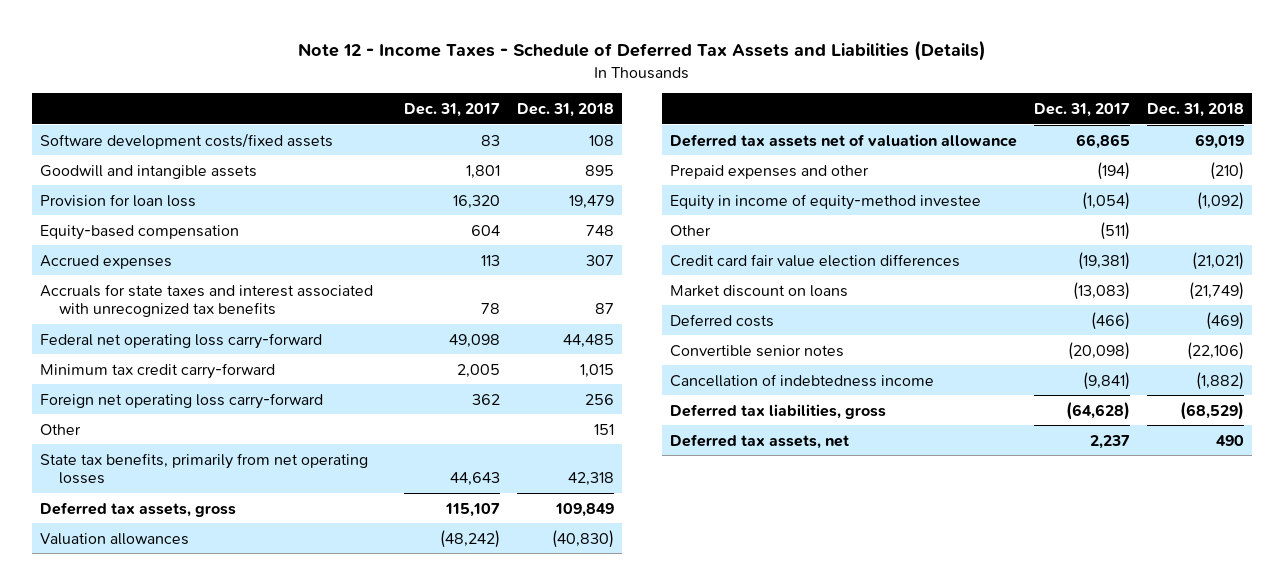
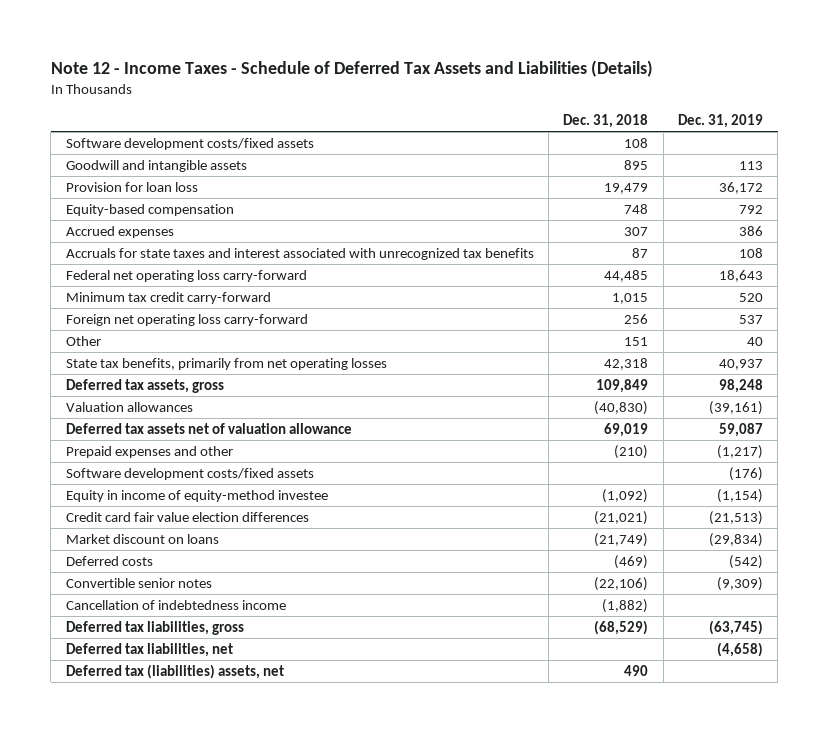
- | Dec. 31, 2017 | Dec. 31, 2018
+ | Dec. 31, 2018 | Dec. 31, 2019
+ Software development costs/fixed assets | | (176)
- Other | (511) |
- Deferred tax assets, net | 2,237 | 490
+ Deferred tax liabilities, net | | (4,658)
+ Deferred tax (liabilities) assets, net | 490 |

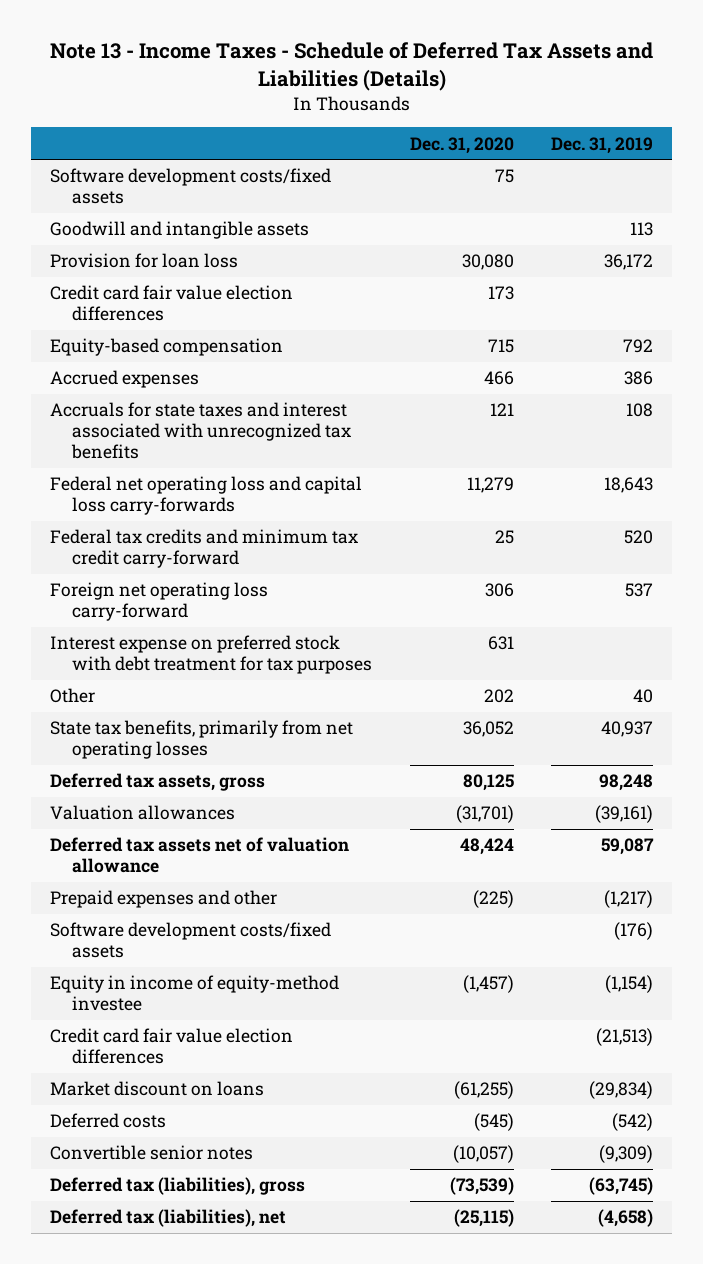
- Note 12 - Income Taxes - Schedule of Deferred Tax Assets and Liabilities (Details)
+ Note 13 - Income Taxes - Schedule of Deferred Tax Assets and Liabilities (Details)
- | Dec. 31, 2018 | Dec. 31, 2019
+ | Dec. 31, 2020 | Dec. 31, 2019
+ Credit card fair value election differences | 173 |
- Federal net operating loss carry-forward | 44,485 | 18,643
- Minimum tax credit carry-forward | 1,015 | 520
+ Federal net operating loss and capital loss carry-forwards | 11,279 | 18,643
+ Federal tax credits and minimum tax credit carry-forward | 25 | 520
+ Interest expense on preferred stock with debt treatment for tax purposes | 631 |
- Cancellation of indebtedness income | (1,882) |
- Deferred tax liabilities, gross | (68,529) | (63,745)
- Deferred tax liabilities, net | | (4,658)
- Deferred tax (liabilities) assets, net | 490 |
+ Deferred tax (liabilities), gross | (73,539) | (63,745)
+ Deferred tax (liabilities), net | (25,115) | (4,658)

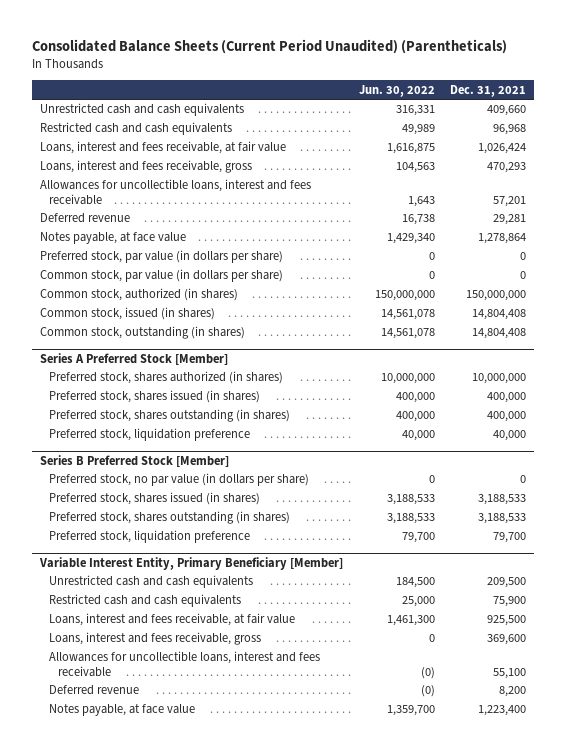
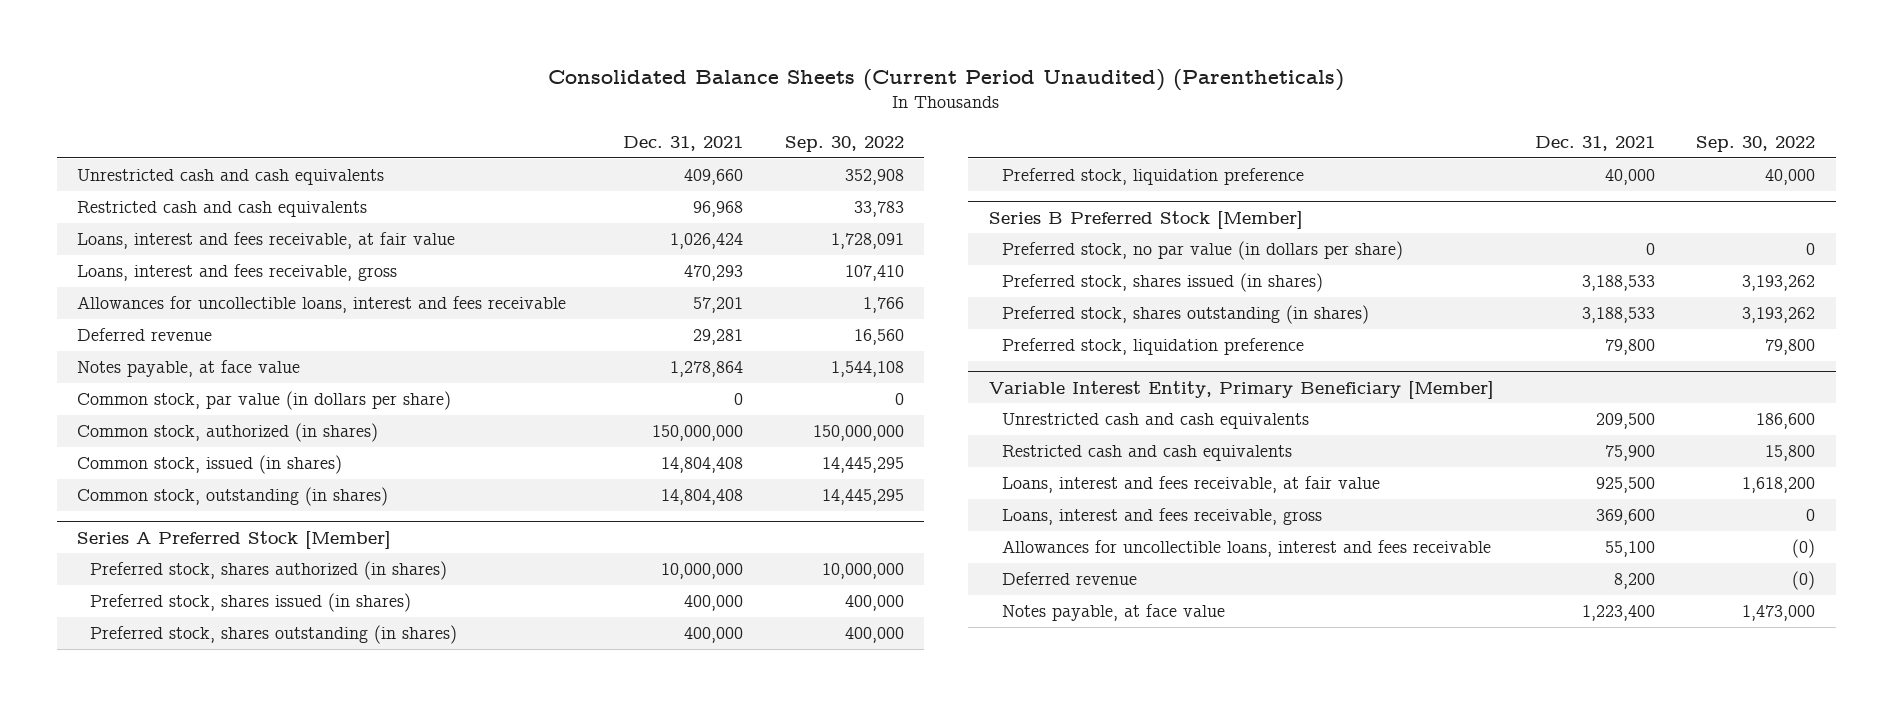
- | Jun. 30, 2022 | Dec. 31, 2021
+ | Dec. 31, 2021 | Sep. 30, 2022
- Preferred stock, par value (in dollars per share) | 0 | 0
@ Series B Preferred Stock [Member]
- Preferred stock, liquidation preference | 79,700 | 79,700
+ Preferred stock, liquidation preference | 79,800 | 79,800

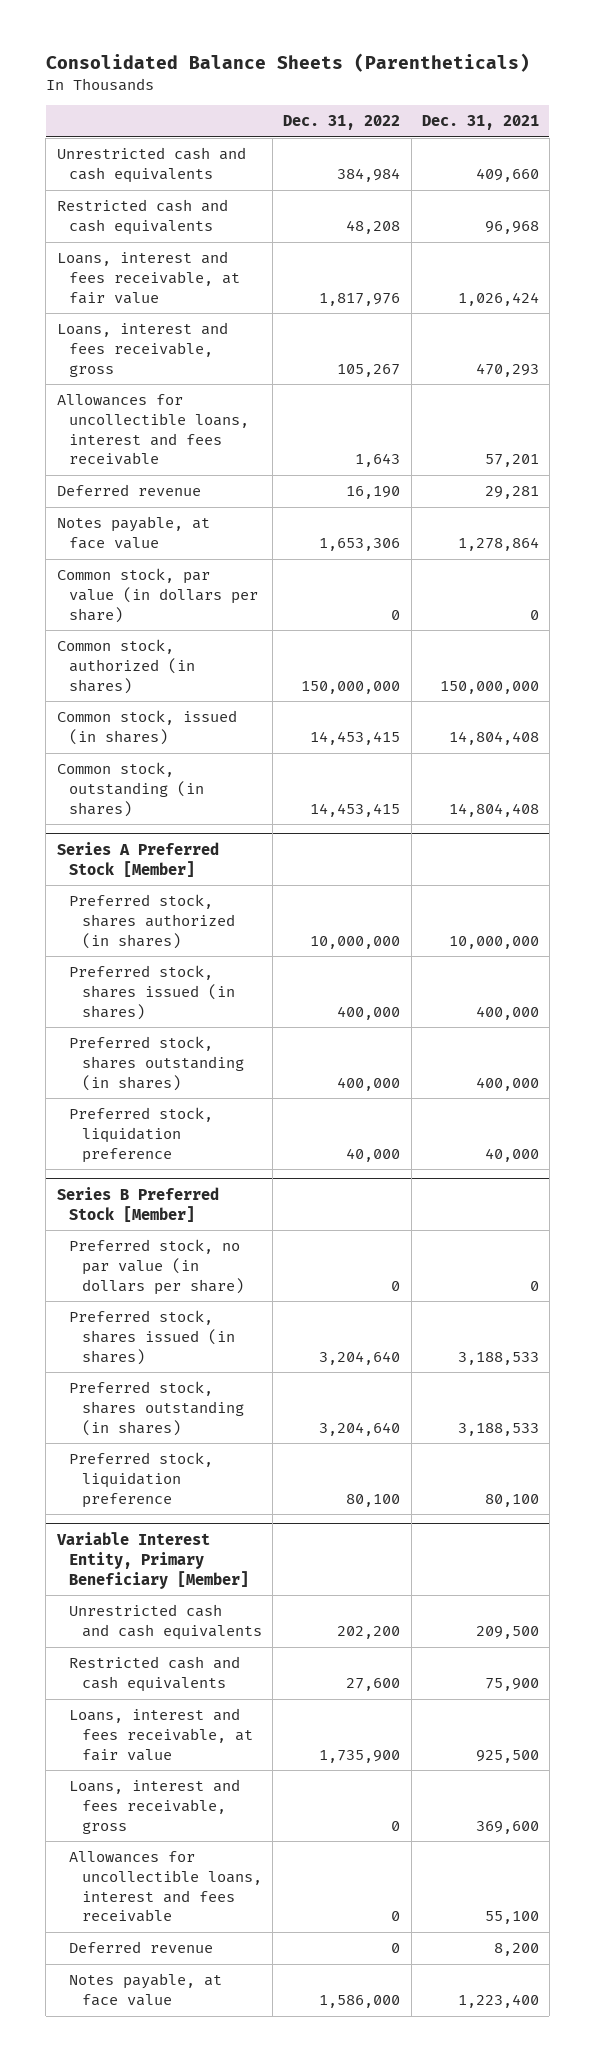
- Consolidated Balance Sheets (Current Period Unaudited) (Parentheticals)
+ Consolidated Balance Sheets (Parentheticals)
- | Dec. 31, 2021 | Sep. 30, 2022
+ | Dec. 31, 2022 | Dec. 31, 2021
@ Series B Preferred Stock [Member]
- Preferred stock, liquidation preference | 79,800 | 79,800
+ Preferred stock, liquidation preference | 80,100 | 80,100

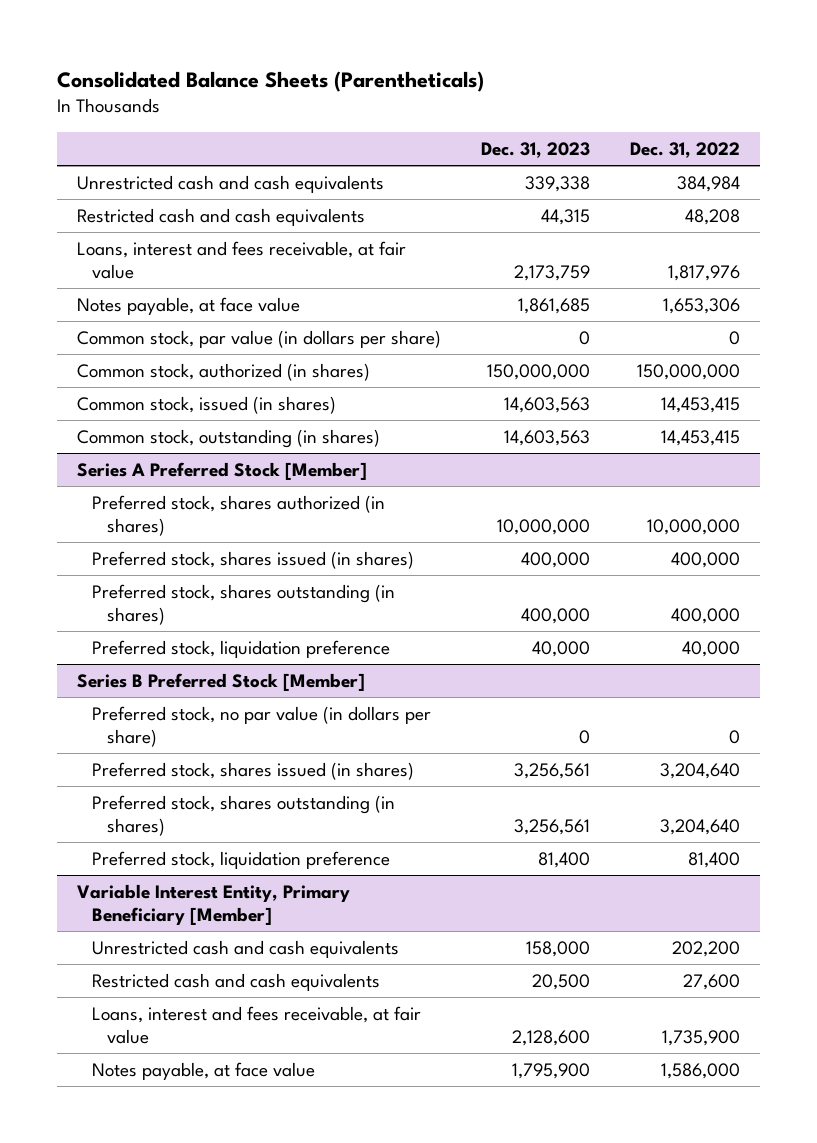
- | Dec. 31, 2022 | Dec. 31, 2021
+ | Dec. 31, 2023 | Dec. 31, 2022
- Loans, interest and fees receivable, gross | 105,267 | 470,293
- Allowances for uncollectible loans, interest and fees receivable | 1,643 | 57,201
- Deferred revenue | 16,190 | 29,281
@ Series B Preferred Stock [Member]
- Preferred stock, liquidation preference | 80,100 | 80,100
+ Preferred stock, liquidation preference | 81,400 | 81,400
@ Variable Interest Entity, Primary Beneficiary [Member]
- Loans, interest and fees receivable, gross | 0 | 369,600
- Allowances for uncollectible loans, interest and fees receivable | 0 | 55,100
- Deferred revenue | 0 | 8,200

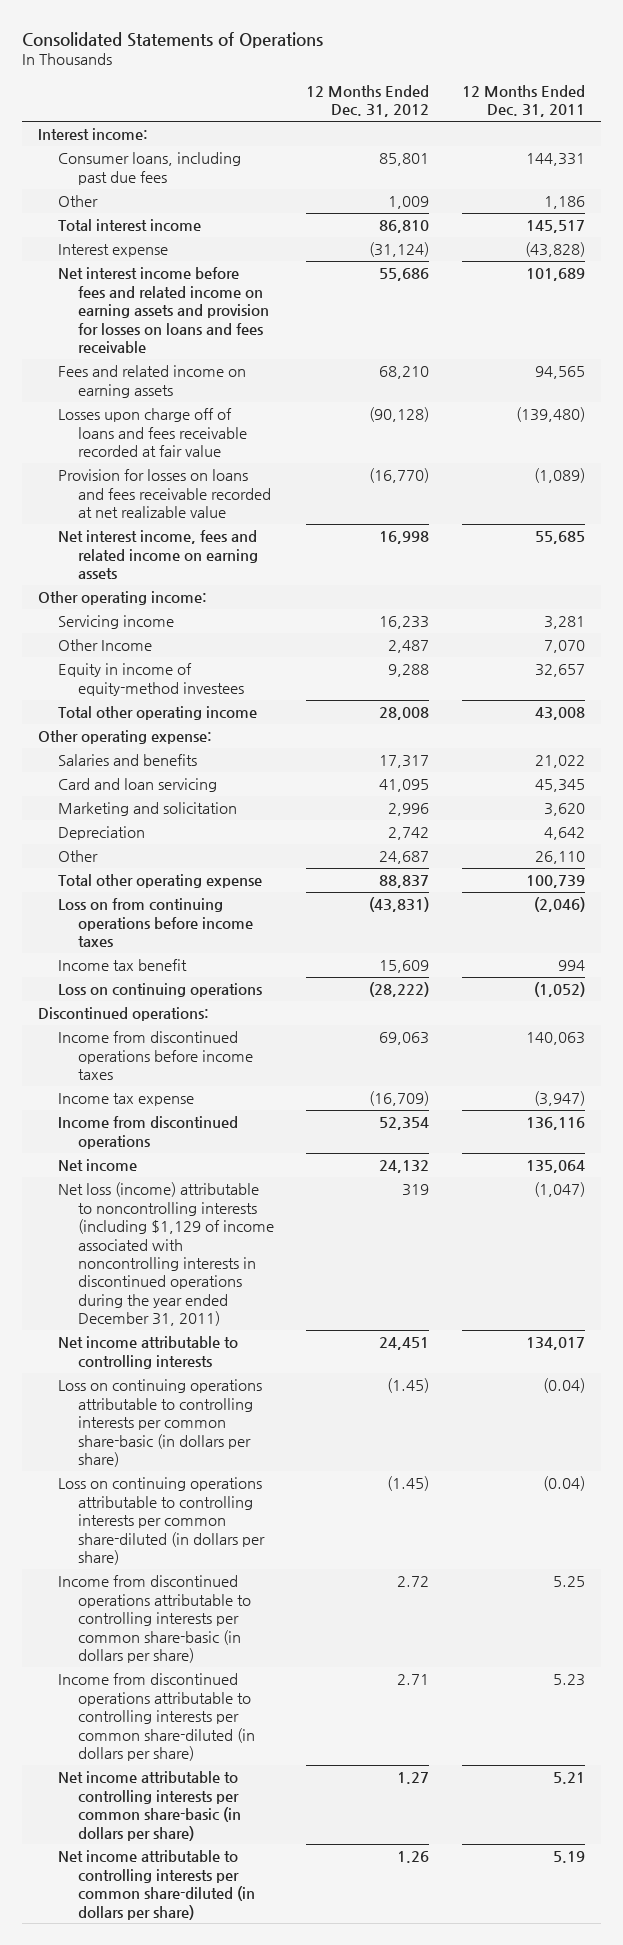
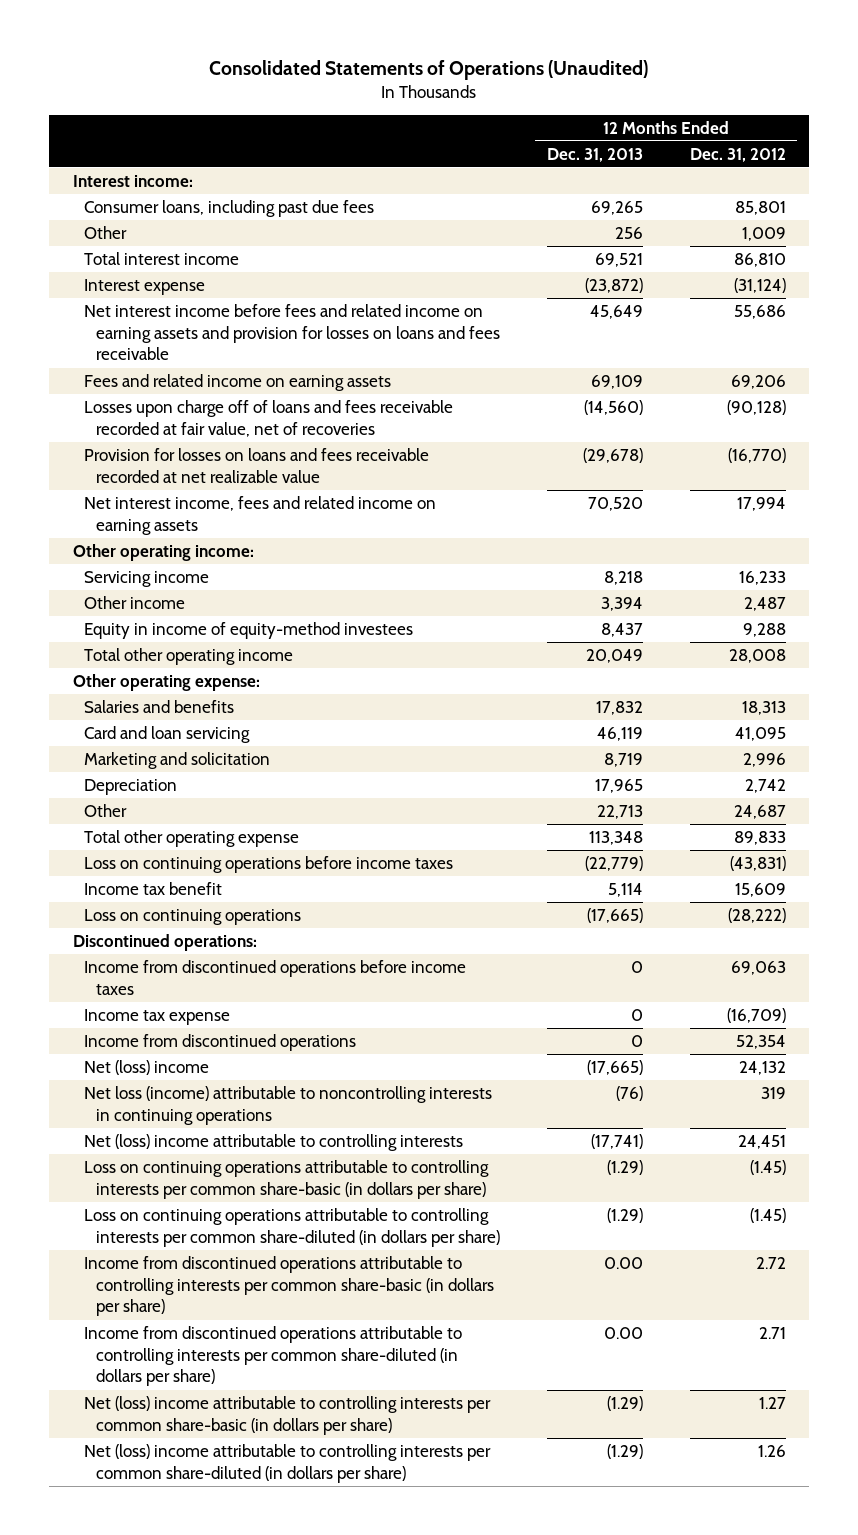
- Consolidated Statements of Operations
+ Consolidated Statements of Operations (Unaudited)
- | 12 Months Ended Dec. 31, 2012 | 12 Months Ended Dec. 31, 2011
+ | 12 Months Ended Dec. 31, 2013 | 12 Months Ended Dec. 31, 2012
- Fees and related income on earning assets | 68,210 | 94,565
- Losses upon charge off of loans and fees receivable recorded at fair value | (90,128) | (139,480)
+ Fees and related income on earning assets | 69,109 | 69,206
+ Losses upon charge off of loans and fees receivable recorded at fair value, net of recoveries | (14,560) | (90,128)
- Net interest income, fees and related income on earning assets | 16,998 | 55,685
+ Net interest income, fees and related income on earning assets | 70,520 | 17,994
- Other Income | 2,487 | 7,070
+ Other income | 3,394 | 2,487
- Salaries and benefits | 17,317 | 21,022
+ Salaries and benefits | 17,832 | 18,313
- Total other operating expense | 88,837 | 100,739
- Loss on from continuing operations before income taxes | (43,831) | (2,046)
+ Total other operating expense | 113,348 | 89,833
+ Loss on continuing operations before income taxes | (22,779) | (43,831)
- Net income | 24,132 | 135,064
- Net loss (income) attributable to noncontrolling interests (including $1,129 of income associated with noncontrolling interests in discontinued operations during the year ended December 31, 2011) | 319 | (1,047)
- Net income attributable to controlling interests | 24,451 | 134,017
+ Net (loss) income | (17,665) | 24,132
+ Net loss (income) attributable to noncontrolling interests in continuing operations | (76) | 319
+ Net (loss) income attributable to controlling interests | (17,741) | 24,451
- Net income attributable to controlling interests per common share-basic (in dollars per share) | 1.27 | 5.21
- Net income attributable to controlling interests per common share-diluted (in dollars per share) | 1.26 | 5.19
+ Net (loss) income attributable to controlling interests per common share-basic (in dollars per share) | (1.29) | 1.27
+ Net (loss) income attributable to controlling interests per common share-diluted (in dollars per share) | (1.29) | 1.26

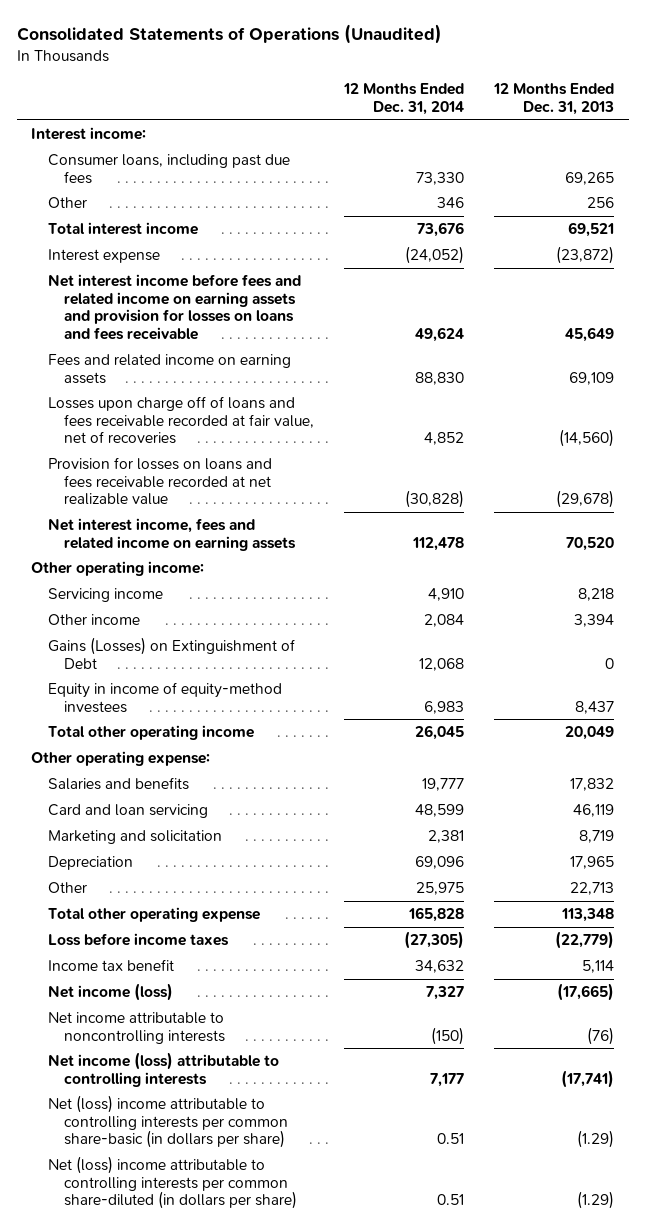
- | 12 Months Ended Dec. 31, 2013 | 12 Months Ended Dec. 31, 2012
+ | 12 Months Ended Dec. 31, 2014 | 12 Months Ended Dec. 31, 2013
+ Gains (Losses) on Extinguishment of Debt | 12,068 | 0
- Loss on continuing operations before income taxes | (22,779) | (43,831)
+ Loss before income taxes | (27,305) | (22,779)
- Loss on continuing operations | (17,665) | (28,222)
- Discontinued operations:
- Income from discontinued operations before income taxes | 0 | 69,063
- Income tax expense | 0 | (16,709)
- Income from discontinued operations | 0 | 52,354
- Net (loss) income | (17,665) | 24,132
- Net loss (income) attributable to noncontrolling interests in continuing operations | (76) | 319
- Net (loss) income attributable to controlling interests | (17,741) | 24,451
- Loss on continuing operations attributable to controlling interests per common share-basic (in dollars per share) | (1.29) | (1.45)
- Loss on continuing operations attributable to controlling interests per common share-diluted (in dollars per share) | (1.29) | (1.45)
- Income from discontinued operations attributable to controlling interests per common share-basic (in dollars per share) | 0.00 | 2.72
- Income from discontinued operations attributable to controlling interests per common share-diluted (in dollars per share) | 0.00 | 2.71
+ Net income (loss) | 7,327 | (17,665)
+ Net income attributable to noncontrolling interests | (150) | (76)
+ Net income (loss) attributable to controlling interests | 7,177 | (17,741)

